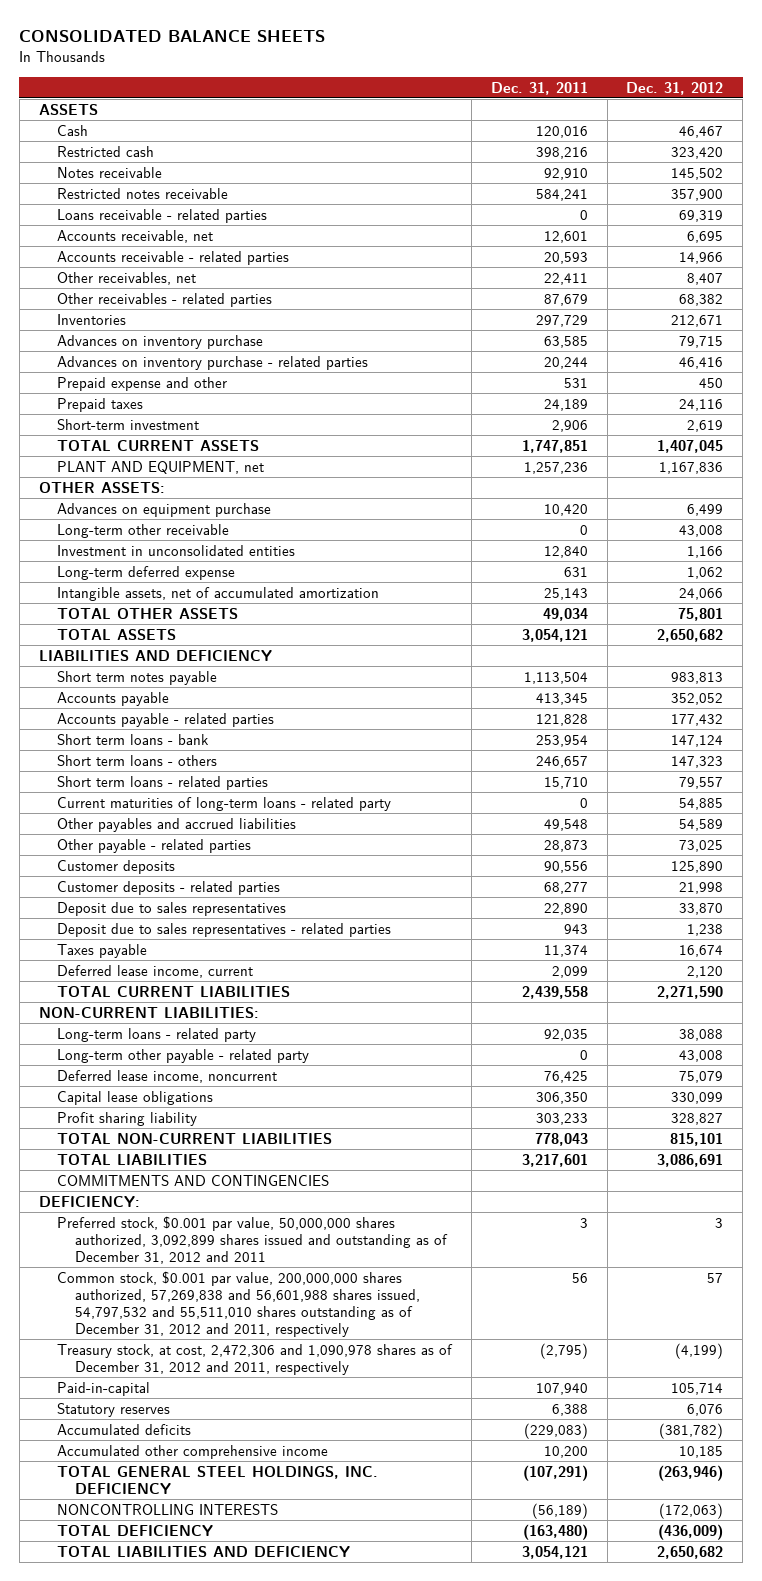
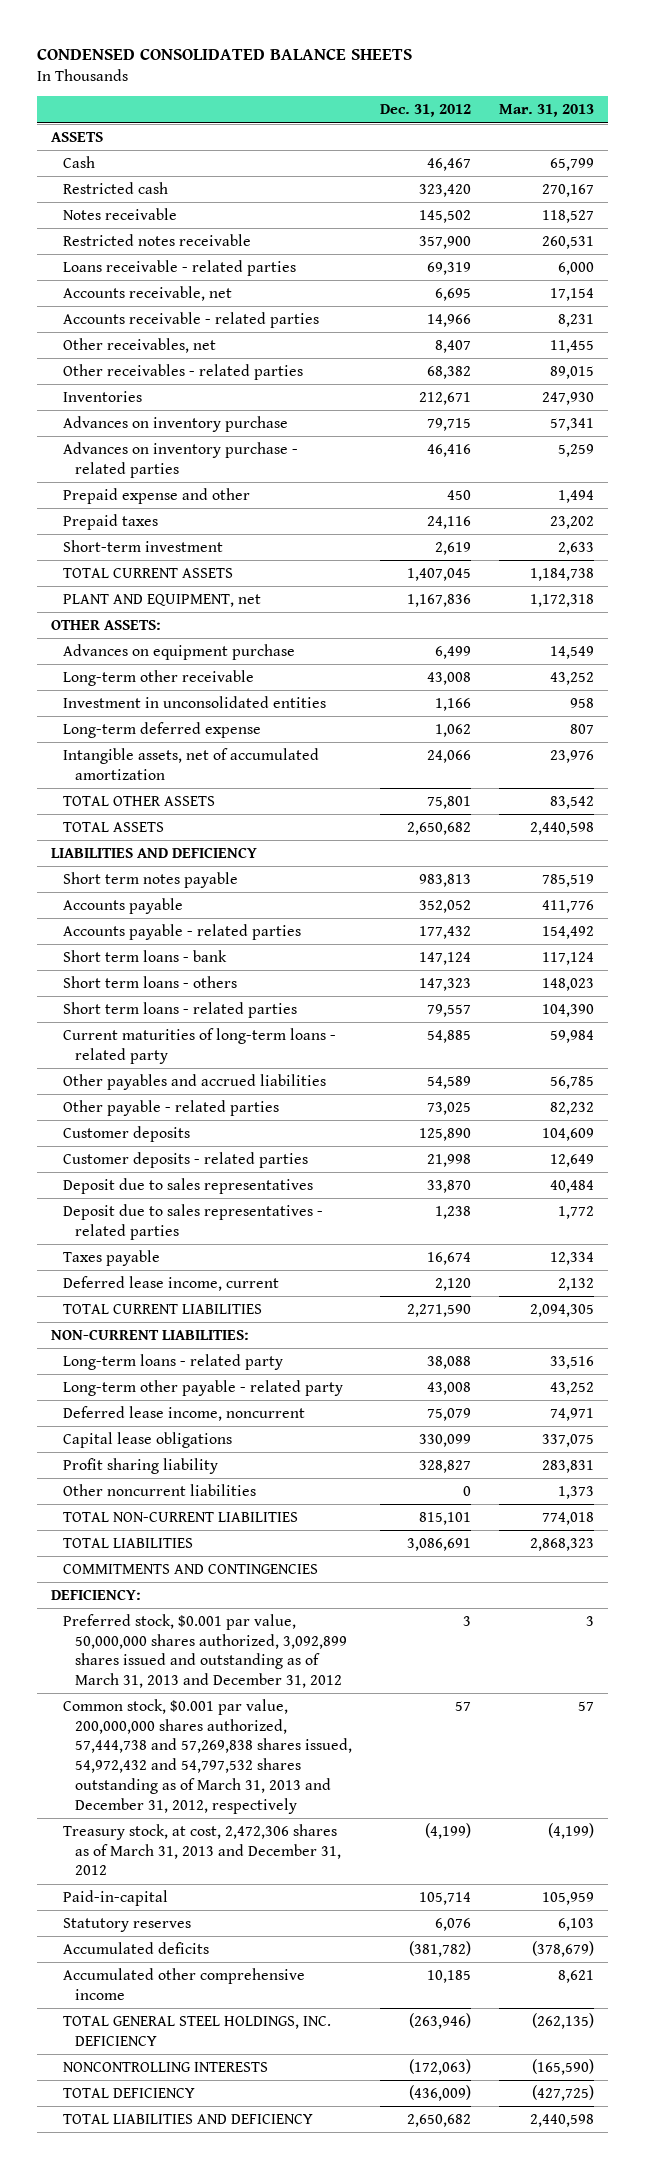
- CONSOLIDATED BALANCE SHEETS
+ CONDENSED CONSOLIDATED BALANCE SHEETS
- | Dec. 31, 2011 | Dec. 31, 2012
+ | Dec. 31, 2012 | Mar. 31, 2013
+ Other noncurrent liabilities | 0 | 1,373
- Preferred stock, $0.001 par value, 50,000,000 shares authorized, 3,092,899 shares issued and outstanding as of December 31, 2012 and 2011 | 3 | 3
- Common stock, $0.001 par value, 200,000,000 shares authorized, 57,269,838 and 56,601,988 shares issued, 54,797,532 and 55,511,010 shares outstanding as of December 31, 2012 and 2011, respectively | 56 | 57
- Treasury stock, at cost, 2,472,306 and 1,090,978 shares as of December 31, 2012 and 2011, respectively | (2,795) | (4,199)
+ Preferred stock, $0.001 par value, 50,000,000 shares authorized, 3,092,899 shares issued and outstanding as of March 31, 2013 and December 31, 2012 | 3 | 3
+ Common stock, $0.001 par value, 200,000,000 shares authorized, 57,444,738 and 57,269,838 shares issued, 54,972,432 and 54,797,532 shares outstanding as of March 31, 2013 and December 31, 2012, respectively | 57 | 57
+ Treasury stock, at cost, 2,472,306 shares as of March 31, 2013 and December 31, 2012 | (4,199) | (4,199)

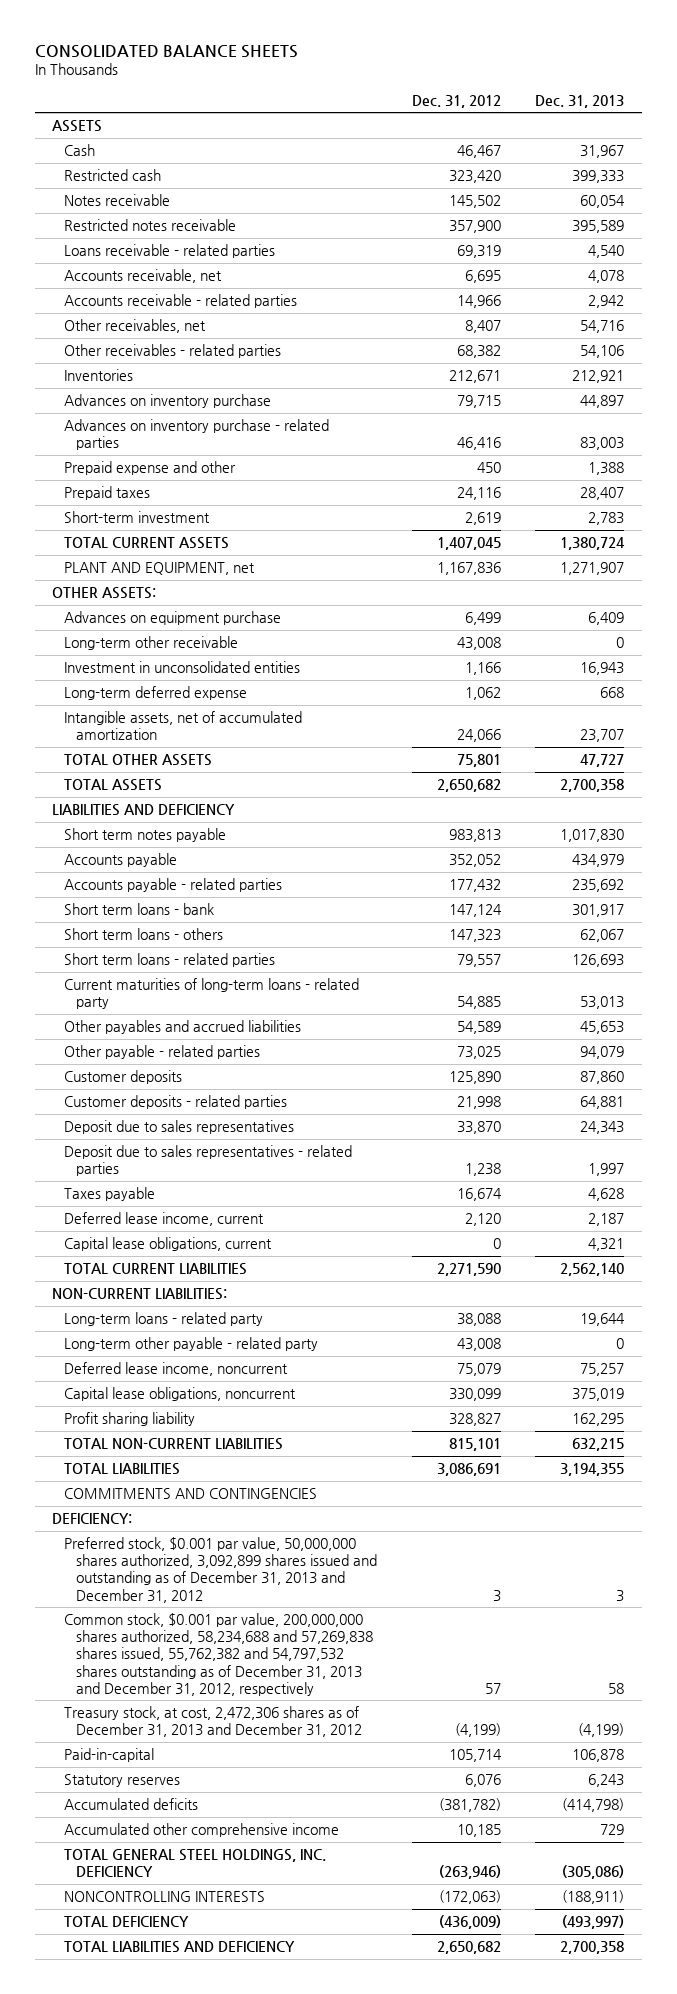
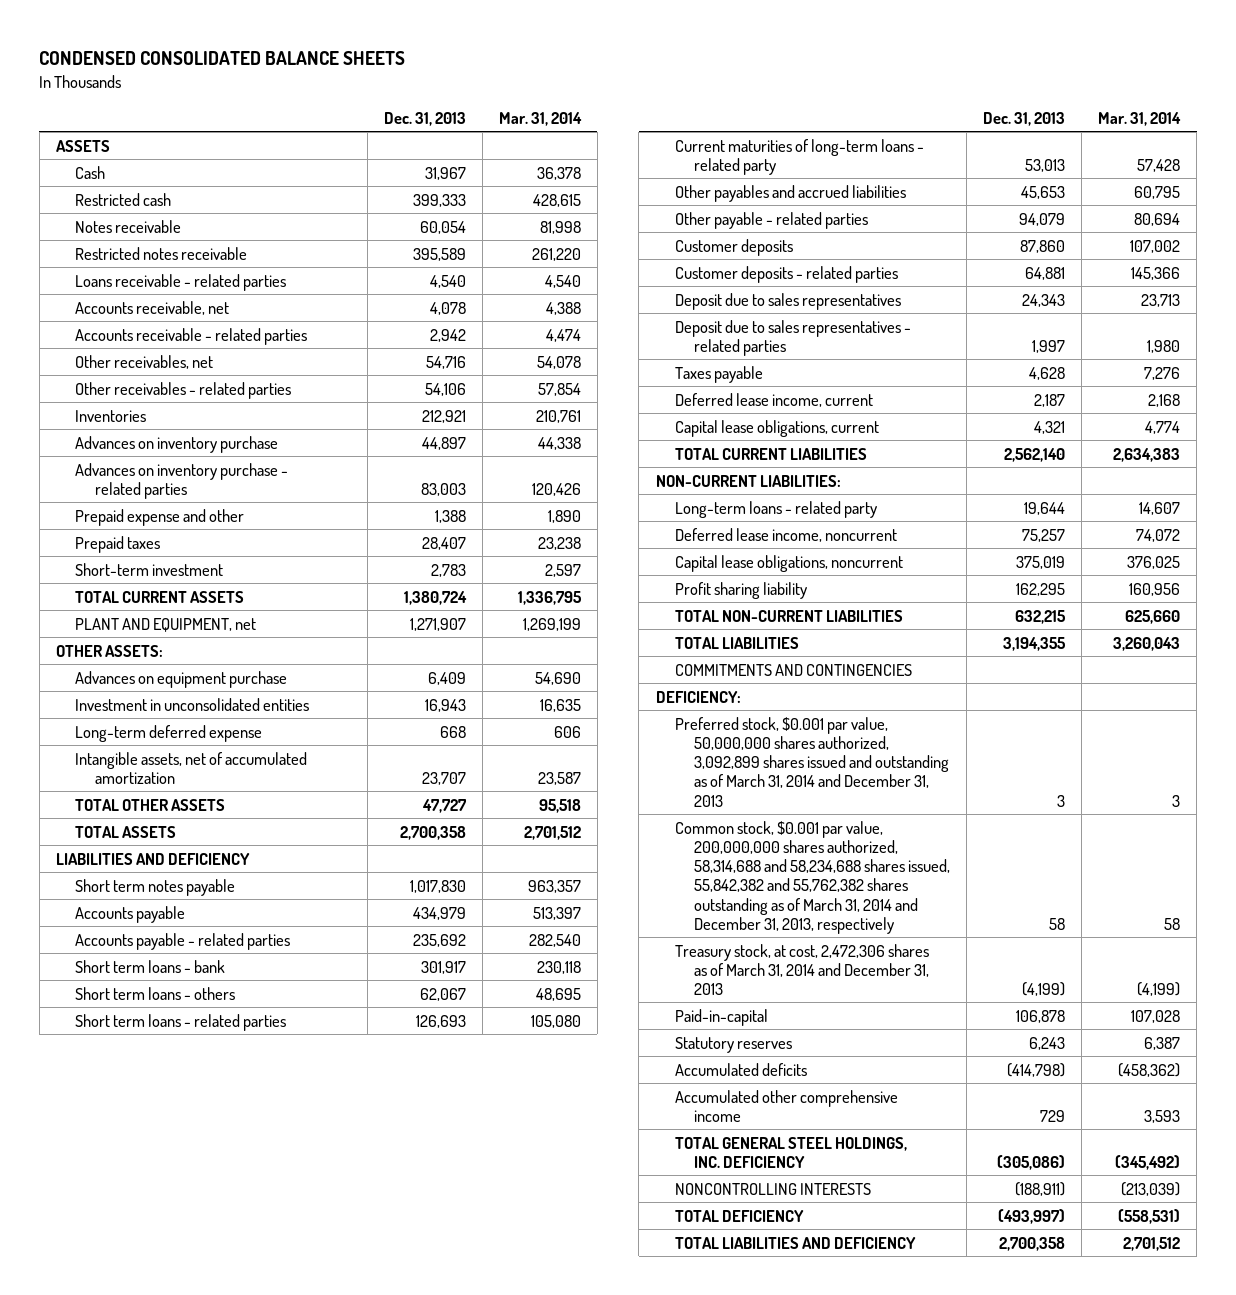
- CONSOLIDATED BALANCE SHEETS
+ CONDENSED CONSOLIDATED BALANCE SHEETS
- | Dec. 31, 2012 | Dec. 31, 2013
+ | Dec. 31, 2013 | Mar. 31, 2014
- Long-term other receivable | 43,008 | 0
- Long-term other payable - related party | 43,008 | 0
- Preferred stock, $0.001 par value, 50,000,000 shares authorized, 3,092,899 shares issued and outstanding as of December 31, 2013 and December 31, 2012 | 3 | 3
- Common stock, $0.001 par value, 200,000,000 shares authorized, 58,234,688 and 57,269,838 shares issued, 55,762,382 and 54,797,532 shares outstanding as of December 31, 2013 and December 31, 2012, respectively | 57 | 58
- Treasury stock, at cost, 2,472,306 shares as of December 31, 2013 and December 31, 2012 | (4,199) | (4,199)
+ Preferred stock, $0.001 par value, 50,000,000 shares authorized, 3,092,899 shares issued and outstanding as of March 31, 2014 and December 31, 2013 | 3 | 3
+ Common stock, $0.001 par value, 200,000,000 shares authorized, 58,314,688 and 58,234,688 shares issued, 55,842,382 and 55,762,382 shares outstanding as of March 31, 2014 and December 31, 2013, respectively | 58 | 58
+ Treasury stock, at cost, 2,472,306 shares as of March 31, 2014 and December 31, 2013 | (4,199) | (4,199)

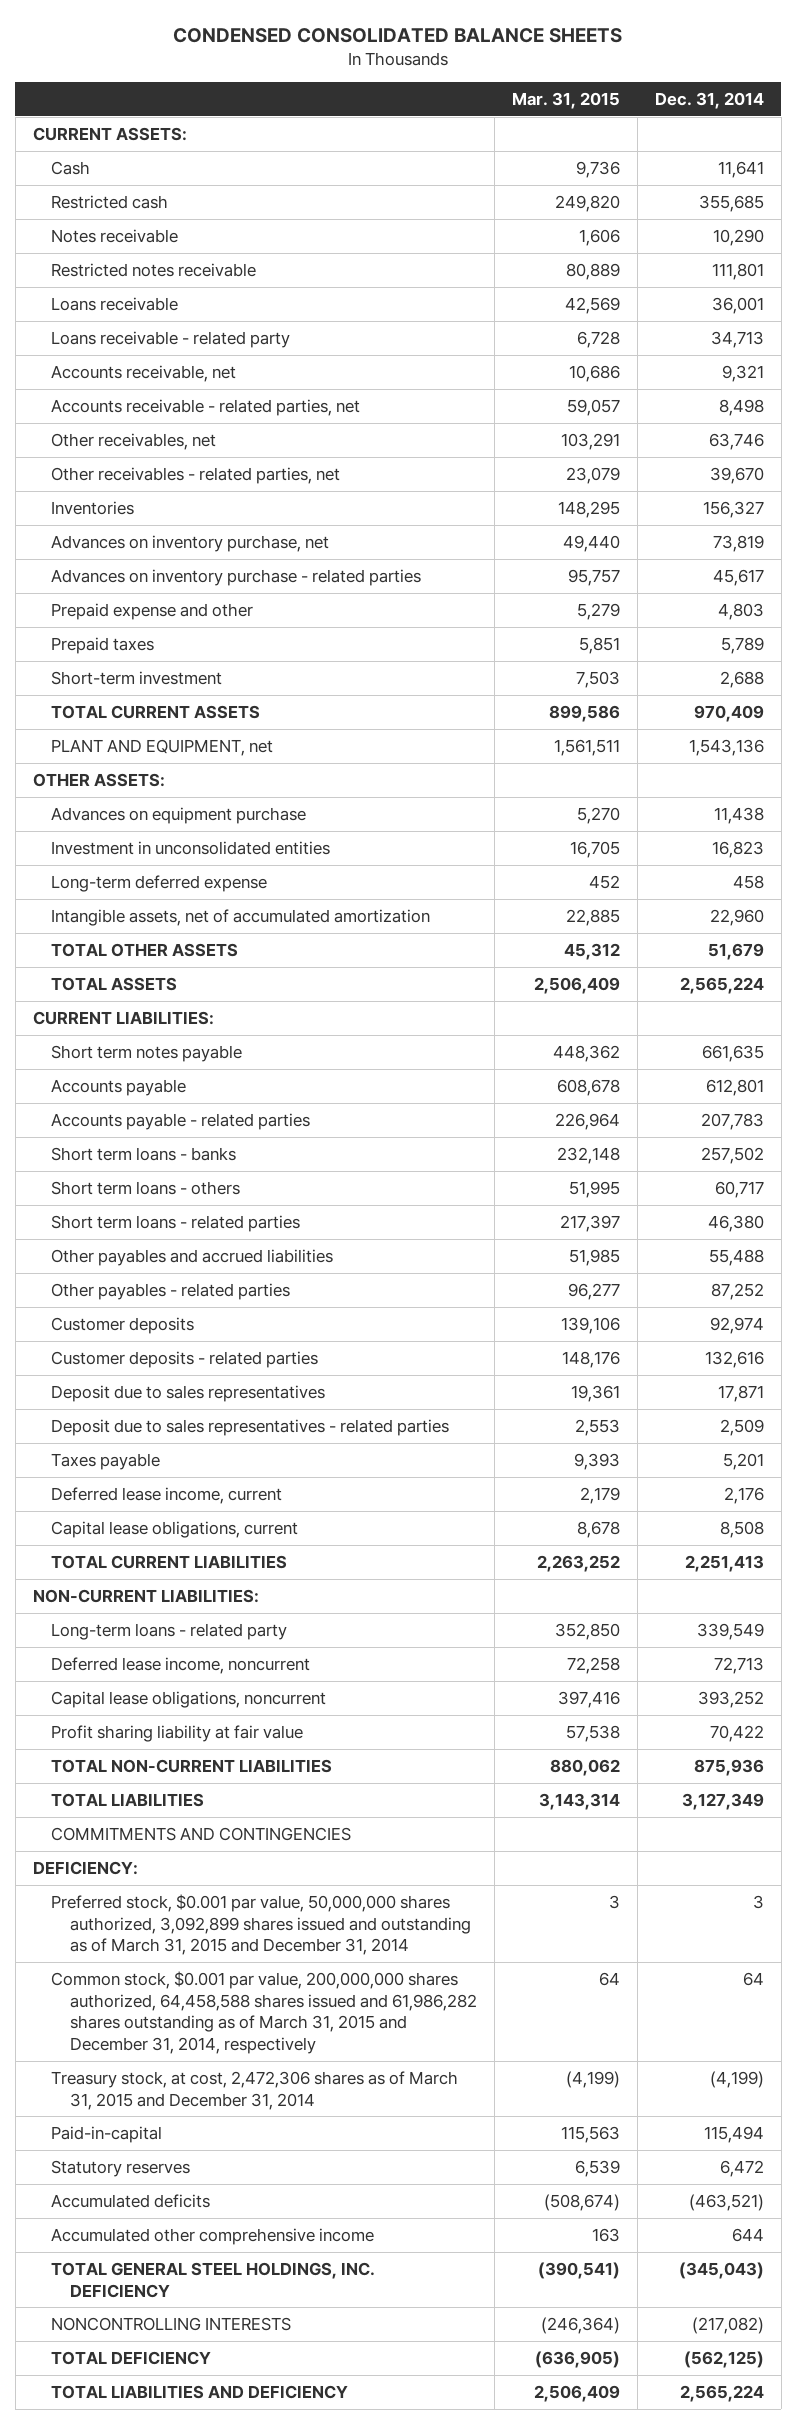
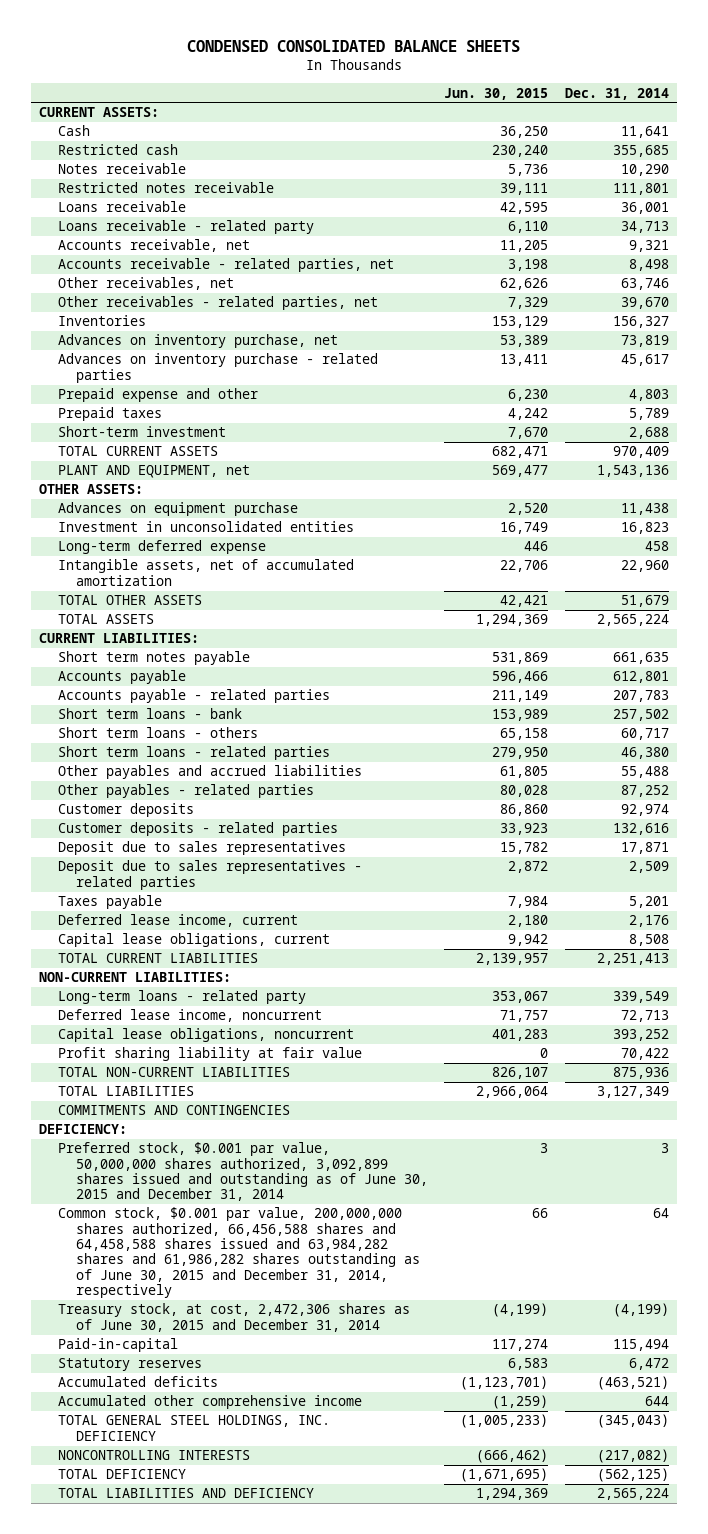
- | Mar. 31, 2015 | Dec. 31, 2014
+ | Jun. 30, 2015 | Dec. 31, 2014
- Short term loans - banks | 232,148 | 257,502
+ Short term loans - bank | 153,989 | 257,502
- Preferred stock, $0.001 par value, 50,000,000 shares authorized, 3,092,899 shares issued and outstanding as of March 31, 2015 and December 31, 2014 | 3 | 3
- Common stock, $0.001 par value, 200,000,000 shares authorized, 64,458,588 shares issued and 61,986,282 shares outstanding as of March 31, 2015 and December 31, 2014, respectively | 64 | 64
- Treasury stock, at cost, 2,472,306 shares as of March 31, 2015 and December 31, 2014 | (4,199) | (4,199)
+ Preferred stock, $0.001 par value, 50,000,000 shares authorized, 3,092,899 shares issued and outstanding as of June 30, 2015 and December 31, 2014 | 3 | 3
+ Common stock, $0.001 par value, 200,000,000 shares authorized, 66,456,588 shares and 64,458,588 shares issued and 63,984,282 shares and 61,986,282 shares outstanding as of June 30, 2015 and December 31, 2014, respectively | 66 | 64
+ Treasury stock, at cost, 2,472,306 shares as of June 30, 2015 and December 31, 2014 | (4,199) | (4,199)

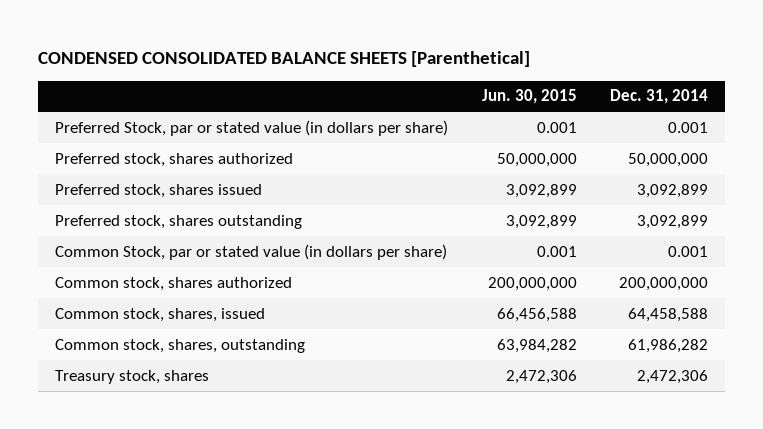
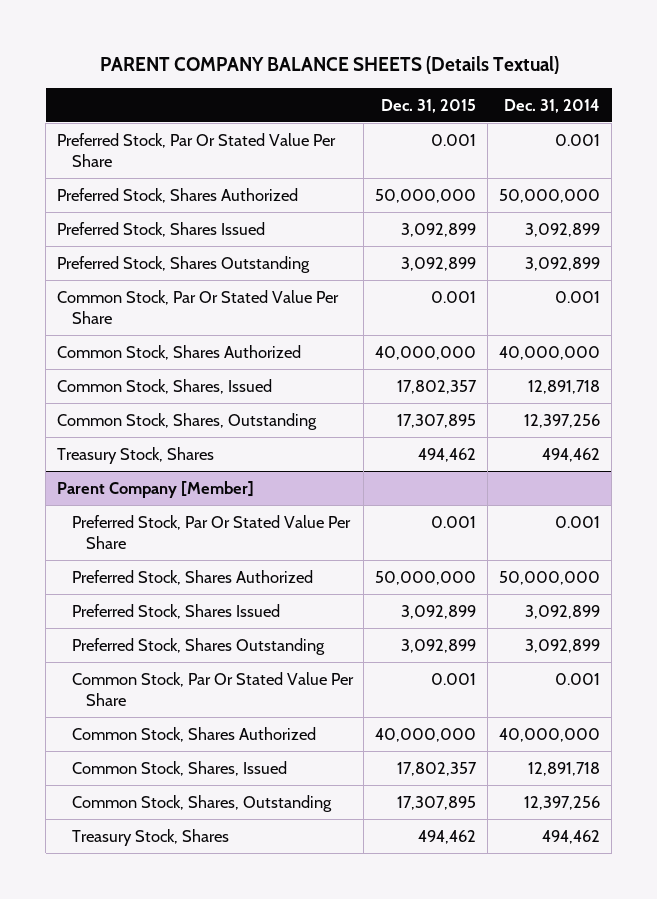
- CONDENSED CONSOLIDATED BALANCE SHEETS [Parenthetical]
+ PARENT COMPANY BALANCE SHEETS (Details Textual)
- | Jun. 30, 2015 | Dec. 31, 2014
+ | Dec. 31, 2015 | Dec. 31, 2014
- Preferred Stock, par or stated value (in dollars per share) | 0.001 | 0.001
- Preferred stock, shares authorized | 50,000,000 | 50,000,000
- Preferred stock, shares issued | 3,092,899 | 3,092,899
- Preferred stock, shares outstanding | 3,092,899 | 3,092,899
- Common Stock, par or stated value (in dollars per share) | 0.001 | 0.001
- Common stock, shares authorized | 200,000,000 | 200,000,000
- Common stock, shares, issued | 66,456,588 | 64,458,588
- Common stock, shares, outstanding | 63,984,282 | 61,986,282
- Treasury stock, shares | 2,472,306 | 2,472,306
+ Preferred Stock, Par Or Stated Value Per Share | 0.001 | 0.001
+ Preferred Stock, Shares Authorized | 50,000,000 | 50,000,000
+ Preferred Stock, Shares Issued | 3,092,899 | 3,092,899
+ Preferred Stock, Shares Outstanding | 3,092,899 | 3,092,899
+ Common Stock, Par Or Stated Value Per Share | 0.001 | 0.001
+ Common Stock, Shares Authorized | 40,000,000 | 40,000,000
+ Common Stock, Shares, Issued | 17,802,357 | 12,891,718
+ Common Stock, Shares, Outstanding | 17,307,895 | 12,397,256
+ Treasury Stock, Shares | 494,462 | 494,462
+ Parent Company [Member]
+ Preferred Stock, Par Or Stated Value Per Share | 0.001 | 0.001
+ Preferred Stock, Shares Authorized | 50,000,000 | 50,000,000
+ Preferred Stock, Shares Issued | 3,092,899 | 3,092,899
+ Preferred Stock, Shares Outstanding | 3,092,899 | 3,092,899
+ Common Stock, Par Or Stated Value Per Share | 0.001 | 0.001
+ Common Stock, Shares Authorized | 40,000,000 | 40,000,000
+ Common Stock, Shares, Issued | 17,802,357 | 12,891,718
+ Common Stock, Shares, Outstanding | 17,307,895 | 12,397,256
+ Treasury Stock, Shares | 494,462 | 494,462

